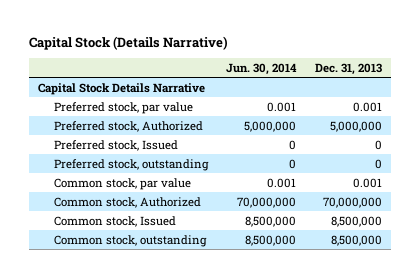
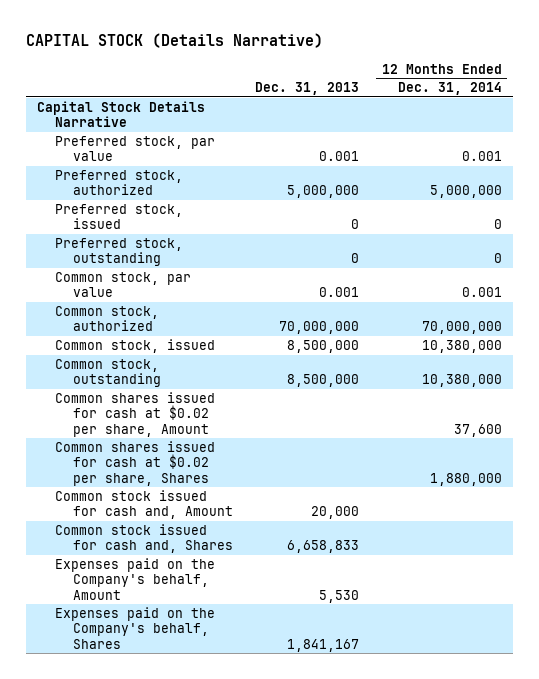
- Capital Stock (Details Narrative)
+ CAPITAL STOCK (Details Narrative)
- | Jun. 30, 2014 | Dec. 31, 2013
+ | Dec. 31, 2013 | 12 Months Ended Dec. 31, 2014
- Preferred stock, Authorized | 5,000,000 | 5,000,000
- Preferred stock, Issued | 0 | 0
+ Preferred stock, authorized | 5,000,000 | 5,000,000
+ Preferred stock, issued | 0 | 0
- Common stock, Authorized | 70,000,000 | 70,000,000
- Common stock, Issued | 8,500,000 | 8,500,000
+ Common stock, authorized | 70,000,000 | 70,000,000
+ Common stock, issued | 8,500,000 | 10,380,000
+ Common shares issued for cash at $0.02 per share, Amount | | 37,600
+ Common shares issued for cash at $0.02 per share, Shares | | 1,880,000
+ Common stock issued for cash and, Amount | 20,000 |
+ Common stock issued for cash and, Shares | 6,658,833 |
+ Expenses paid on the Company's behalf, Amount | 5,530 |
+ Expenses paid on the Company's behalf, Shares | 1,841,167 |

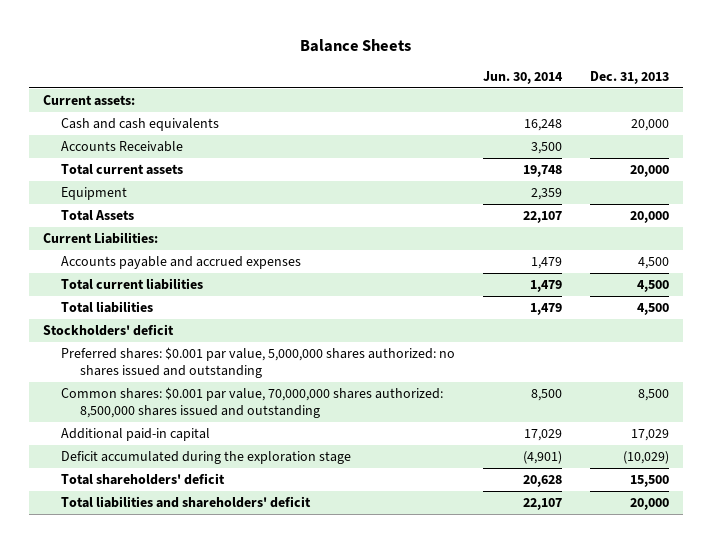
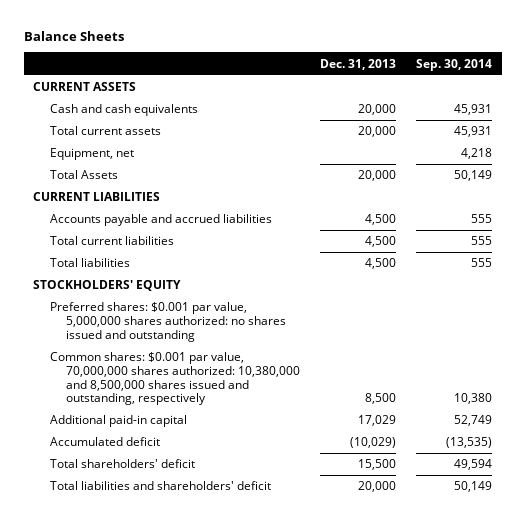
- | Jun. 30, 2014 | Dec. 31, 2013
+ | Dec. 31, 2013 | Sep. 30, 2014
- Current assets:
+ CURRENT ASSETS
- Accounts Receivable | 3,500 |
- Equipment | 2,359 |
+ Equipment, net | | 4,218
- Current Liabilities:
- Accounts payable and accrued expenses | 1,479 | 4,500
+ CURRENT LIABILITIES
+ Accounts payable and accrued liabilities | 4,500 | 555
- Stockholders' deficit
+ STOCKHOLDERS' EQUITY
- Common shares: $0.001 par value, 70,000,000 shares authorized: 8,500,000 shares issued and outstanding | 8,500 | 8,500
+ Common shares: $0.001 par value, 70,000,000 shares authorized: 10,380,000 and 8,500,000 shares issued and outstanding, respectively | 8,500 | 10,380
- Deficit accumulated during the exploration stage | (4,901) | (10,029)
+ Accumulated deficit | (10,029) | (13,535)

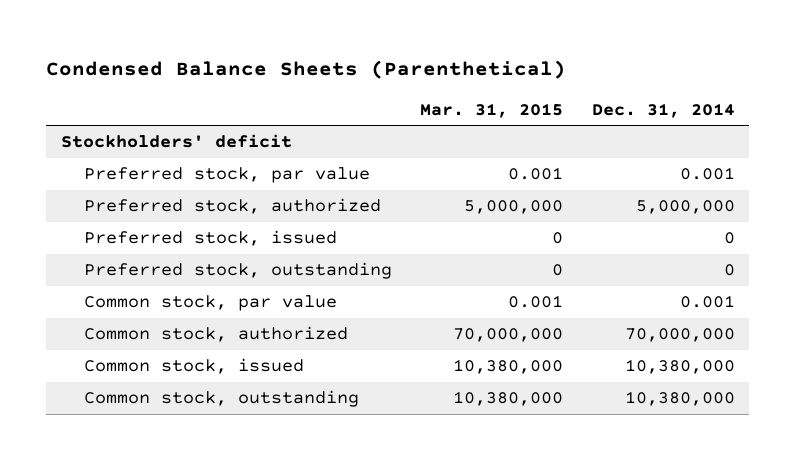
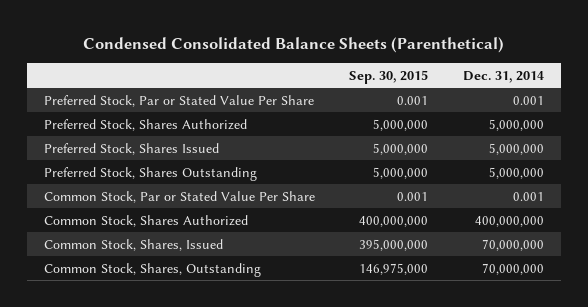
- Condensed Balance Sheets (Parenthetical)
+ Condensed Consolidated Balance Sheets (Parenthetical)
- | Mar. 31, 2015 | Dec. 31, 2014
+ | Sep. 30, 2015 | Dec. 31, 2014
- Stockholders' deficit
- Preferred stock, par value | 0.001 | 0.001
- Preferred stock, authorized | 5,000,000 | 5,000,000
- Preferred stock, issued | 0 | 0
- Preferred stock, outstanding | 0 | 0
- Common stock, par value | 0.001 | 0.001
- Common stock, authorized | 70,000,000 | 70,000,000
- Common stock, issued | 10,380,000 | 10,380,000
- Common stock, outstanding | 10,380,000 | 10,380,000
+ Preferred Stock, Par or Stated Value Per Share | 0.001 | 0.001
+ Preferred Stock, Shares Authorized | 5,000,000 | 5,000,000
+ Preferred Stock, Shares Issued | 5,000,000 | 5,000,000
+ Preferred Stock, Shares Outstanding | 5,000,000 | 5,000,000
+ Common Stock, Par or Stated Value Per Share | 0.001 | 0.001
+ Common Stock, Shares Authorized | 400,000,000 | 400,000,000
+ Common Stock, Shares, Issued | 395,000,000 | 70,000,000
+ Common Stock, Shares, Outstanding | 146,975,000 | 70,000,000

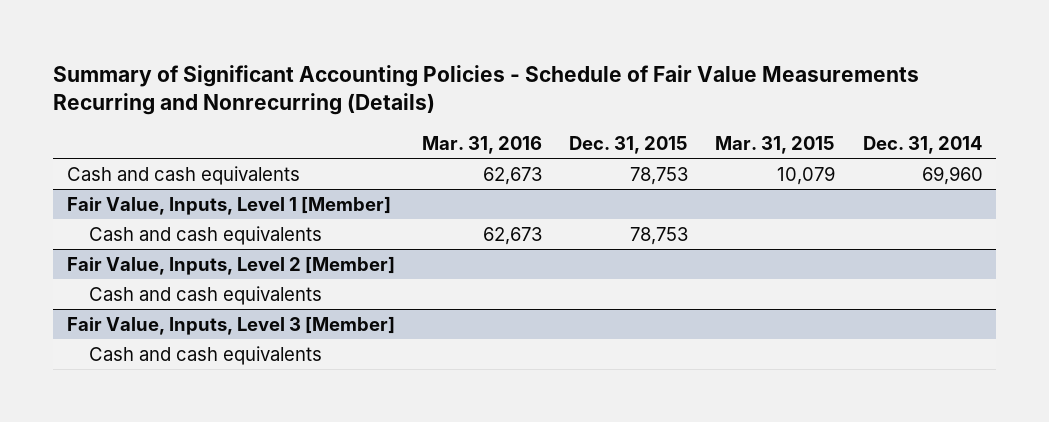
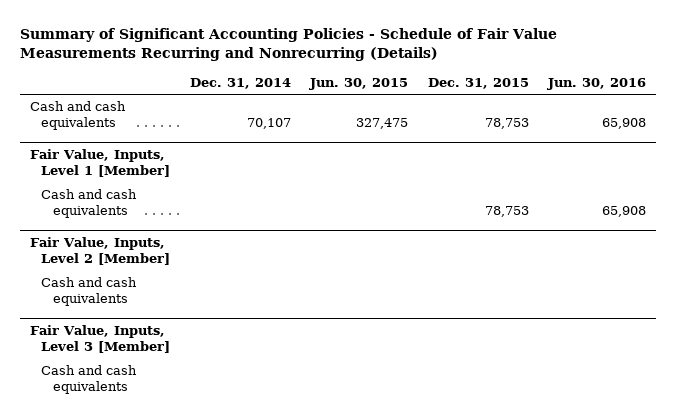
- | Mar. 31, 2016 | Dec. 31, 2015 | Mar. 31, 2015 | Dec. 31, 2014
+ | Dec. 31, 2014 | Jun. 30, 2015 | Dec. 31, 2015 | Jun. 30, 2016
- Cash and cash equivalents | 62,673 | 78,753 | 10,079 | 69,960
+ Cash and cash equivalents | 70,107 | 327,475 | 78,753 | 65,908

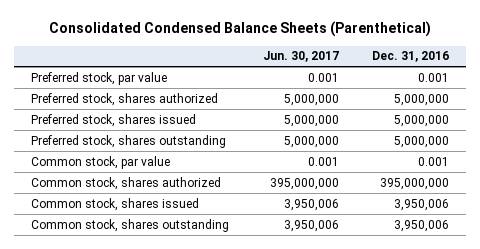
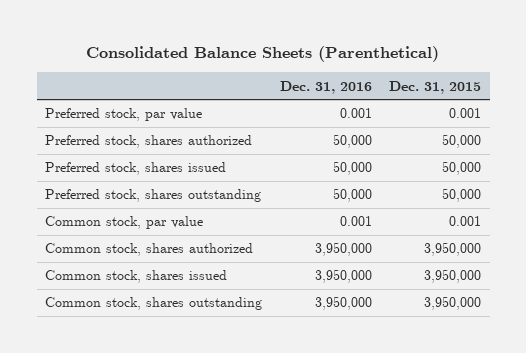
- Consolidated Condensed Balance Sheets (Parenthetical)
+ Consolidated Balance Sheets (Parenthetical)
- | Jun. 30, 2017 | Dec. 31, 2016
+ | Dec. 31, 2016 | Dec. 31, 2015
- Preferred stock, shares authorized | 5,000,000 | 5,000,000
- Preferred stock, shares issued | 5,000,000 | 5,000,000
- Preferred stock, shares outstanding | 5,000,000 | 5,000,000
+ Preferred stock, shares authorized | 50,000 | 50,000
+ Preferred stock, shares issued | 50,000 | 50,000
+ Preferred stock, shares outstanding | 50,000 | 50,000
- Common stock, shares authorized | 395,000,000 | 395,000,000
- Common stock, shares issued | 3,950,006 | 3,950,006
- Common stock, shares outstanding | 3,950,006 | 3,950,006
+ Common stock, shares authorized | 3,950,000 | 3,950,000
+ Common stock, shares issued | 3,950,000 | 3,950,000
+ Common stock, shares outstanding | 3,950,000 | 3,950,000

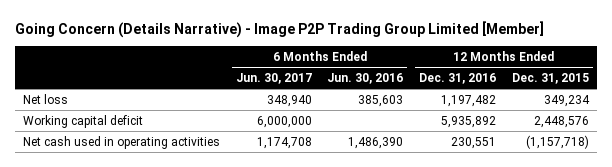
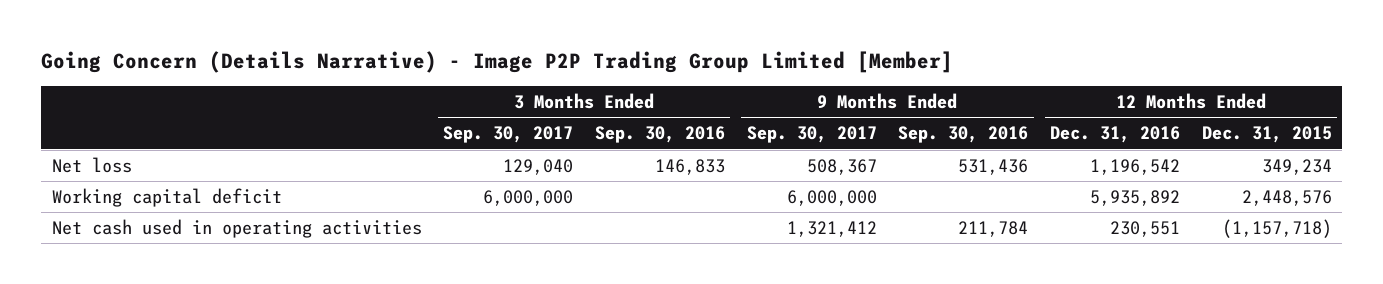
- | 6 Months Ended Jun. 30, 2017 | 6 Months Ended Jun. 30, 2016 | 12 Months Ended Dec. 31, 2016 | 12 Months Ended Dec. 31, 2015
+ | 3 Months Ended Sep. 30, 2017 | 3 Months Ended Sep. 30, 2016 | 9 Months Ended Sep. 30, 2017 | 9 Months Ended Sep. 30, 2016 | 12 Months Ended Dec. 31, 2016 | 12 Months Ended Dec. 31, 2015
- Net loss | 348,940 | 385,603 | 1,197,482 | 349,234
+ Net loss | 129,040 | 146,833 | 508,367 | 531,436 | 1,196,542 | 349,234

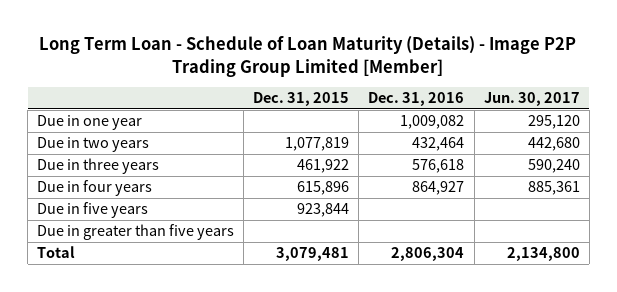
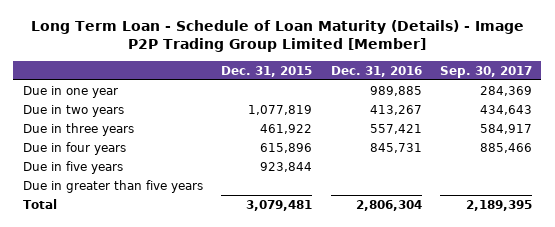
- | Dec. 31, 2015 | Dec. 31, 2016 | Jun. 30, 2017
+ | Dec. 31, 2015 | Dec. 31, 2016 | Sep. 30, 2017
- Due in one year | | 1,009,082 | 295,120
- Due in two years | 1,077,819 | 432,464 | 442,680
- Due in three years | 461,922 | 576,618 | 590,240
- Due in four years | 615,896 | 864,927 | 885,361
+ Due in one year | | 989,885 | 284,369
+ Due in two years | 1,077,819 | 413,267 | 434,643
+ Due in three years | 461,922 | 557,421 | 584,917
+ Due in four years | 615,896 | 845,731 | 885,466

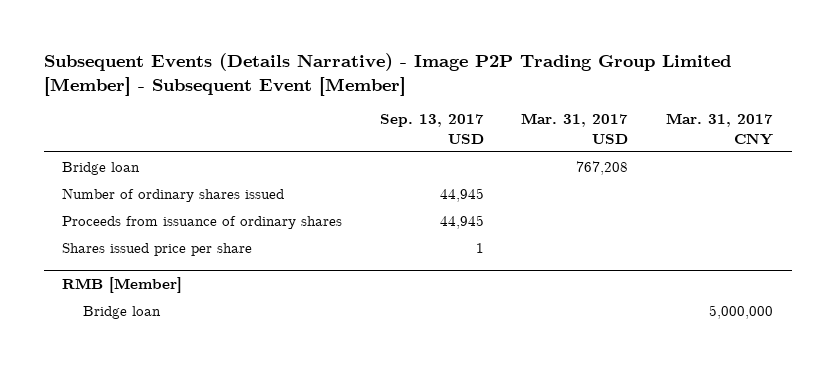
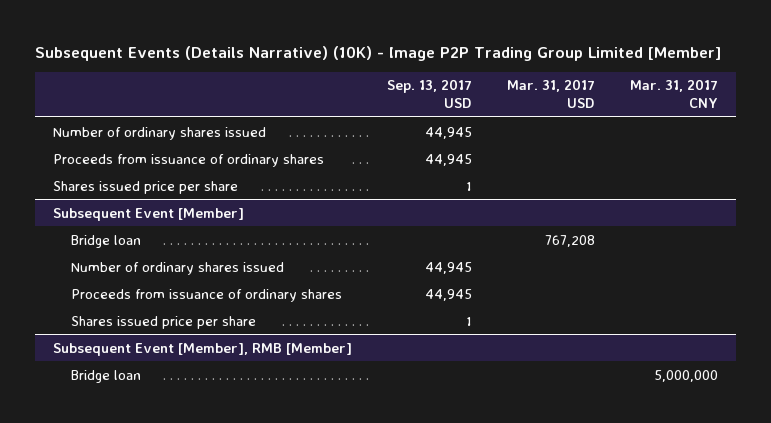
- Subsequent Events (Details Narrative) - Image P2P Trading Group Limited [Member] - Subsequent Event [Member]
+ Subsequent Events (Details Narrative) (10K) - Image P2P Trading Group Limited [Member]
+ Number of ordinary shares issued | 44,945 | |
+ Proceeds from issuance of ordinary shares | 44,945 | |
+ Shares issued price per share | 1 | |
+ Subsequent Event [Member]
- RMB [Member]
+ Subsequent Event [Member], RMB [Member]

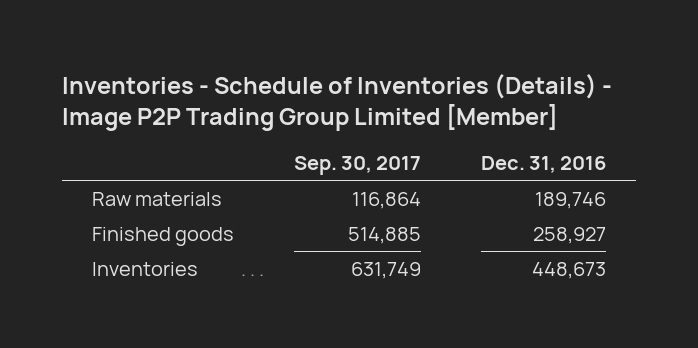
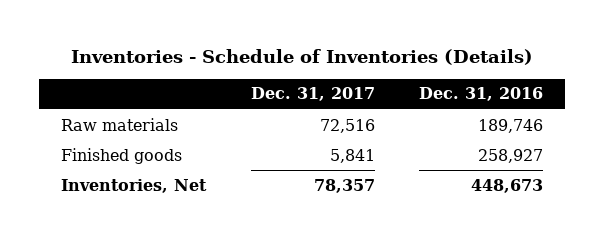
- Inventories - Schedule of Inventories (Details) - Image P2P Trading Group Limited [Member]
+ Inventories - Schedule of Inventories (Details)
- | Sep. 30, 2017 | Dec. 31, 2016
+ | Dec. 31, 2017 | Dec. 31, 2016
- Inventories | 631,749 | 448,673
+ Inventories, Net | 78,357 | 448,673

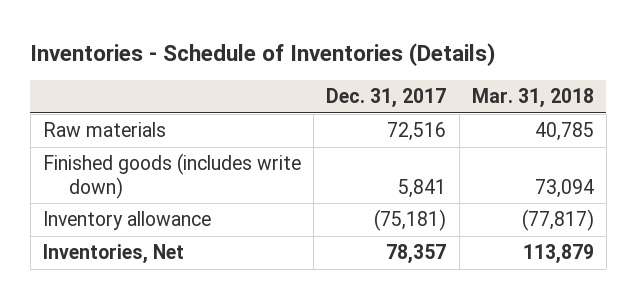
- | Dec. 31, 2017 | Dec. 31, 2016
+ | Dec. 31, 2017 | Mar. 31, 2018
- Finished goods | 5,841 | 258,927
+ Finished goods (includes write down) | 5,841 | 73,094
+ Inventory allowance | (75,181) | (77,817)

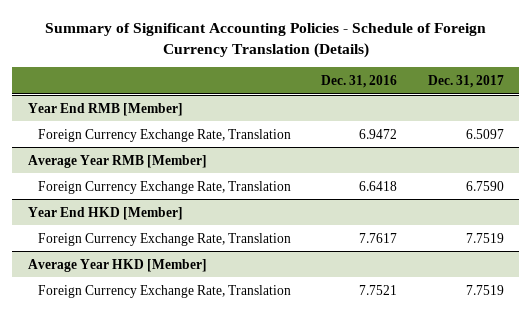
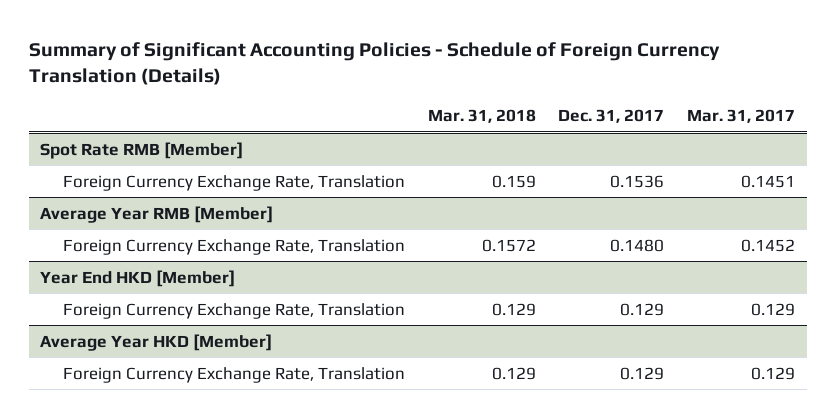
- | Dec. 31, 2016 | Dec. 31, 2017
+ | Mar. 31, 2018 | Dec. 31, 2017 | Mar. 31, 2017
- Year End RMB [Member]
- Foreign Currency Exchange Rate, Translation | 6.9472 | 6.5097
+ Spot Rate RMB [Member]
+ Foreign Currency Exchange Rate, Translation | 0.159 | 0.1536 | 0.1451
@ Average Year RMB [Member]
- Foreign Currency Exchange Rate, Translation | 6.6418 | 6.7590
+ Foreign Currency Exchange Rate, Translation | 0.1572 | 0.1480 | 0.1452
@ Year End HKD [Member]
- Foreign Currency Exchange Rate, Translation | 7.7617 | 7.7519
+ Foreign Currency Exchange Rate, Translation | 0.129 | 0.129 | 0.129
@ Average Year HKD [Member]
- Foreign Currency Exchange Rate, Translation | 7.7521 | 7.7519
+ Foreign Currency Exchange Rate, Translation | 0.129 | 0.129 | 0.129

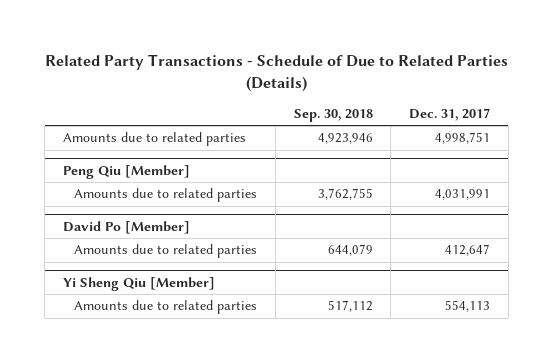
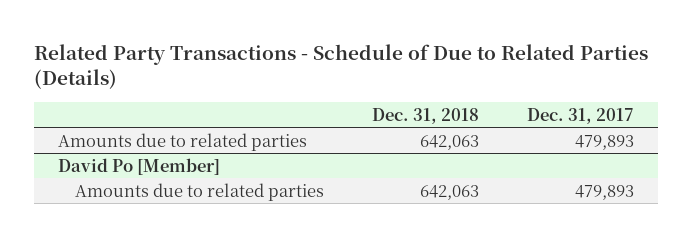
- | Sep. 30, 2018 | Dec. 31, 2017
+ | Dec. 31, 2018 | Dec. 31, 2017
- Amounts due to related parties | 4,923,946 | 4,998,751
- Peng Qiu [Member]
- Amounts due to related parties | 3,762,755 | 4,031,991
+ Amounts due to related parties | 642,063 | 479,893
@ David Po [Member]
- Amounts due to related parties | 644,079 | 412,647
- Yi Sheng Qiu [Member]
- Amounts due to related parties | 517,112 | 554,113
@ David Po [Member]
+ Amounts due to related parties | 642,063 | 479,893

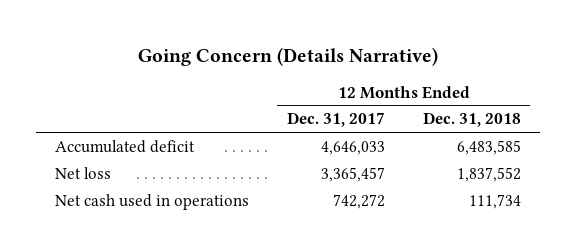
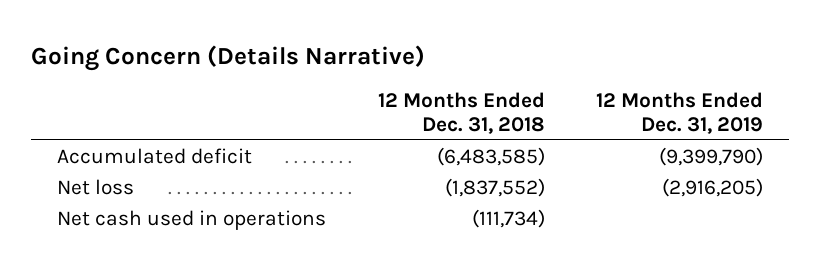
- | 12 Months Ended Dec. 31, 2017 | 12 Months Ended Dec. 31, 2018
+ | 12 Months Ended Dec. 31, 2018 | 12 Months Ended Dec. 31, 2019
- Accumulated deficit | 4,646,033 | 6,483,585
- Net loss | 3,365,457 | 1,837,552
- Net cash used in operations | 742,272 | 111,734
+ Accumulated deficit | (6,483,585) | (9,399,790)
+ Net loss | (1,837,552) | (2,916,205)
+ Net cash used in operations | (111,734) |

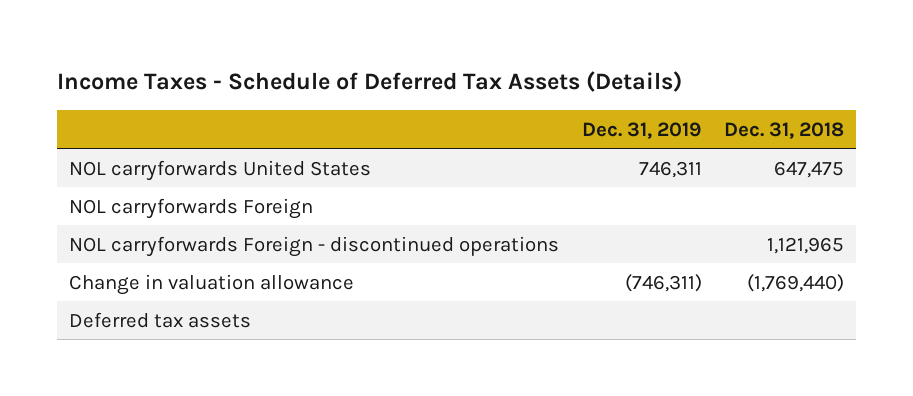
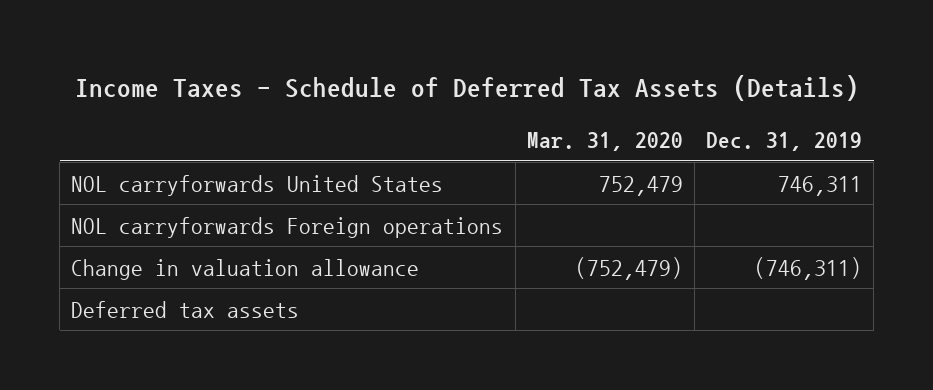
- | Dec. 31, 2019 | Dec. 31, 2018
+ | Mar. 31, 2020 | Dec. 31, 2019
- NOL carryforwards Foreign
- NOL carryforwards Foreign - discontinued operations | | 1,121,965
+ NOL carryforwards Foreign operations

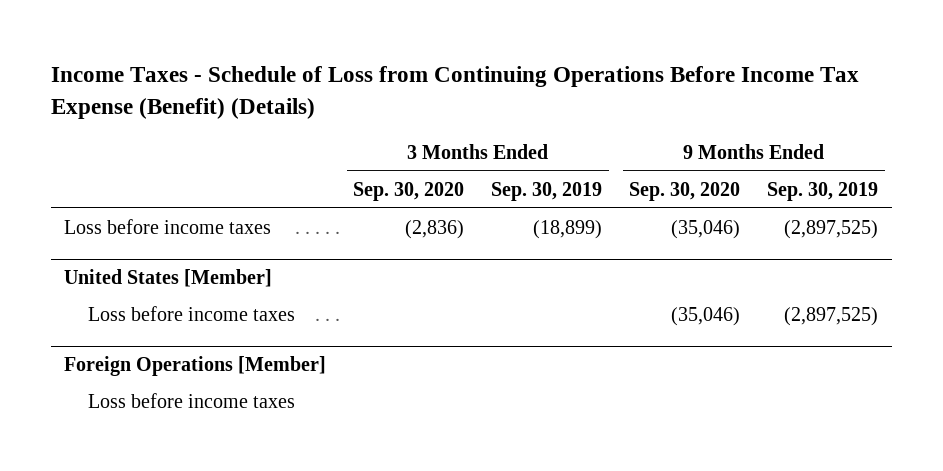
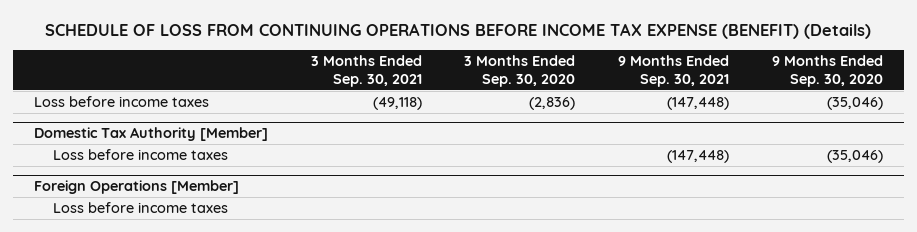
- Income Taxes - Schedule of Loss from Continuing Operations Before Income Tax Expense (Benefit) (Details)
+ SCHEDULE OF LOSS FROM CONTINUING OPERATIONS BEFORE INCOME TAX EXPENSE (BENEFIT) (Details)
- | 3 Months Ended Sep. 30, 2020 | 3 Months Ended Sep. 30, 2019 | 9 Months Ended Sep. 30, 2020 | 9 Months Ended Sep. 30, 2019
+ | 3 Months Ended Sep. 30, 2021 | 3 Months Ended Sep. 30, 2020 | 9 Months Ended Sep. 30, 2021 | 9 Months Ended Sep. 30, 2020
- United States [Member]
+ Domestic Tax Authority [Member]

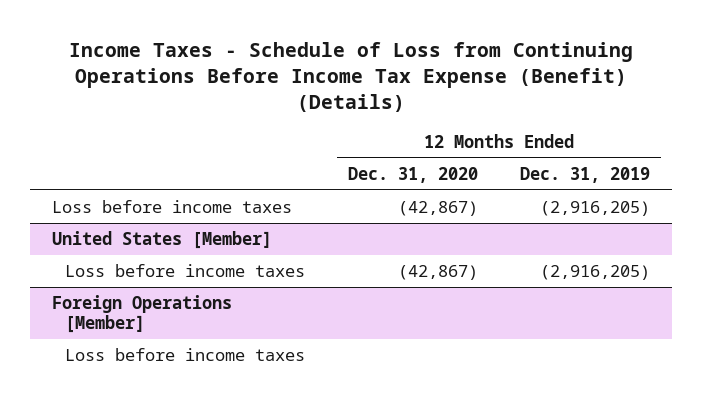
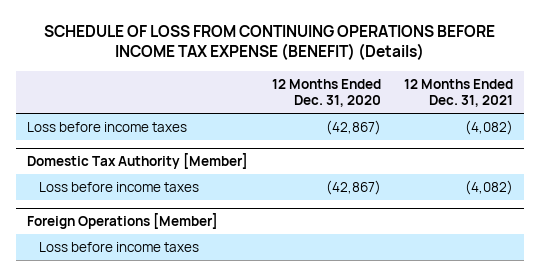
- Income Taxes - Schedule of Loss from Continuing Operations Before Income Tax Expense (Benefit) (Details)
+ SCHEDULE OF LOSS FROM CONTINUING OPERATIONS BEFORE INCOME TAX EXPENSE (BENEFIT) (Details)
- | 12 Months Ended Dec. 31, 2020 | 12 Months Ended Dec. 31, 2019
+ | 12 Months Ended Dec. 31, 2020 | 12 Months Ended Dec. 31, 2021
- United States [Member]
+ Domestic Tax Authority [Member]

